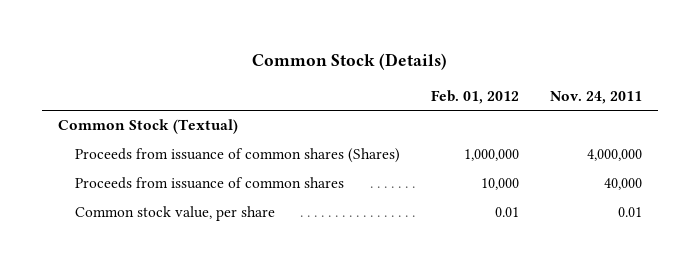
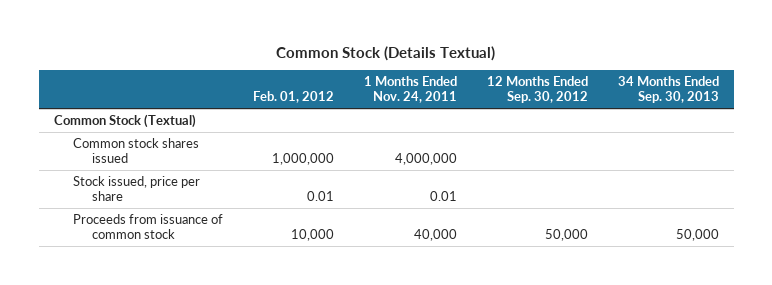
- Common Stock (Details)
+ Common Stock (Details Textual)
- | Feb. 01, 2012 | Nov. 24, 2011
+ | Feb. 01, 2012 | 1 Months Ended Nov. 24, 2011 | 12 Months Ended Sep. 30, 2012 | 34 Months Ended Sep. 30, 2013
- Proceeds from issuance of common shares (Shares) | 1,000,000 | 4,000,000
- Proceeds from issuance of common shares | 10,000 | 40,000
- Common stock value, per share | 0.01 | 0.01
+ Common stock shares issued | 1,000,000 | 4,000,000 | |
+ Stock issued, price per share | 0.01 | 0.01 | |
+ Proceeds from issuance of common stock | 10,000 | 40,000 | 50,000 | 50,000

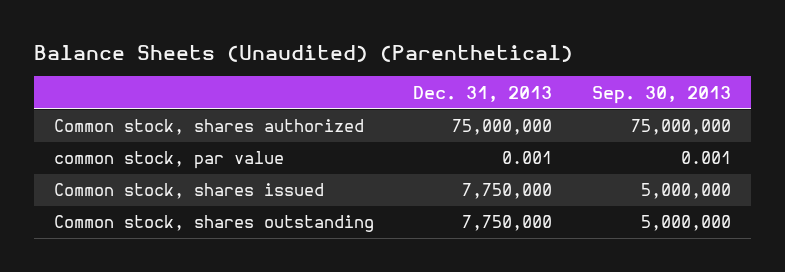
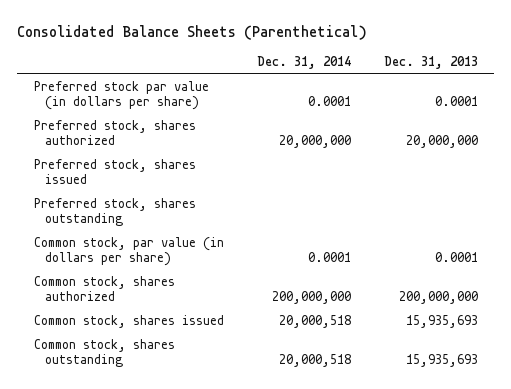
- Balance Sheets (Unaudited) (Parenthetical)
+ Consolidated Balance Sheets (Parenthetical)
- | Dec. 31, 2013 | Sep. 30, 2013
+ | Dec. 31, 2014 | Dec. 31, 2013
- Common stock, shares authorized | 75,000,000 | 75,000,000
- common stock, par value | 0.001 | 0.001
- Common stock, shares issued | 7,750,000 | 5,000,000
- Common stock, shares outstanding | 7,750,000 | 5,000,000
+ Preferred stock par value (in dollars per share) | 0.0001 | 0.0001
+ Preferred stock, shares authorized | 20,000,000 | 20,000,000
+ Preferred stock, shares issued
+ Preferred stock, shares outstanding
+ Common stock, par value (in dollars per share) | 0.0001 | 0.0001
+ Common stock, shares authorized | 200,000,000 | 200,000,000
+ Common stock, shares issued | 20,000,518 | 15,935,693
+ Common stock, shares outstanding | 20,000,518 | 15,935,693

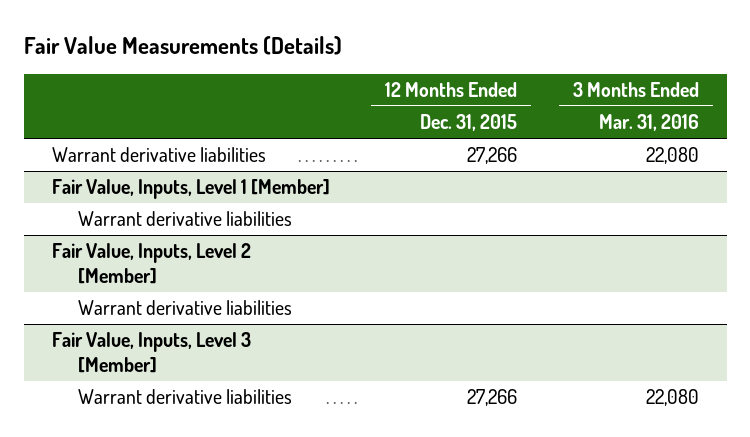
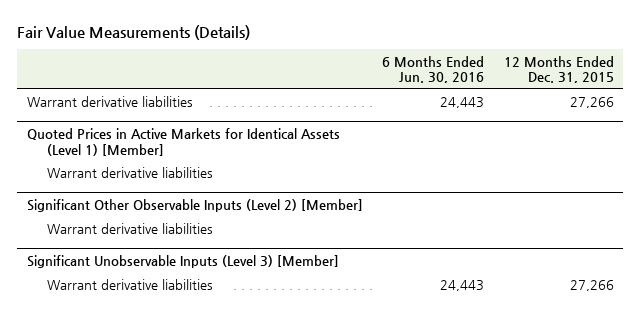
- | 12 Months Ended Dec. 31, 2015 | 3 Months Ended Mar. 31, 2016
+ | 6 Months Ended Jun. 30, 2016 | 12 Months Ended Dec. 31, 2015
- Fair Value, Inputs, Level 1 [Member]
+ Quoted Prices in Active Markets for Identical Assets (Level 1) [Member]
- Fair Value, Inputs, Level 2 [Member]
+ Significant Other Observable Inputs (Level 2) [Member]
- Fair Value, Inputs, Level 3 [Member]
+ Significant Unobservable Inputs (Level 3) [Member]

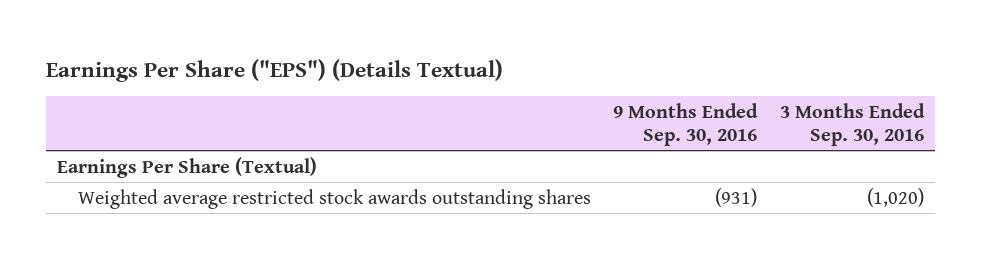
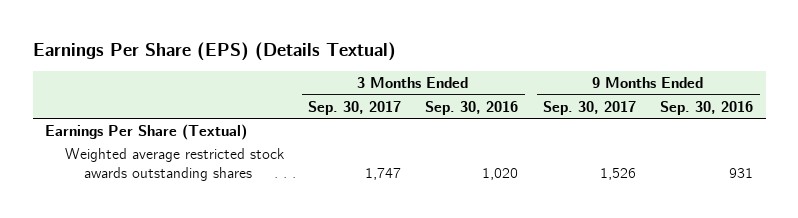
- Earnings Per Share ("EPS") (Details Textual)
+ Earnings Per Share (EPS) (Details Textual)
- | 9 Months Ended Sep. 30, 2016 | 3 Months Ended Sep. 30, 2016
+ | 3 Months Ended Sep. 30, 2017 | 3 Months Ended Sep. 30, 2016 | 9 Months Ended Sep. 30, 2017 | 9 Months Ended Sep. 30, 2016
- Weighted average restricted stock awards outstanding shares | (931) | (1,020)
+ Weighted average restricted stock awards outstanding shares | 1,747 | 1,020 | 1,526 | 931

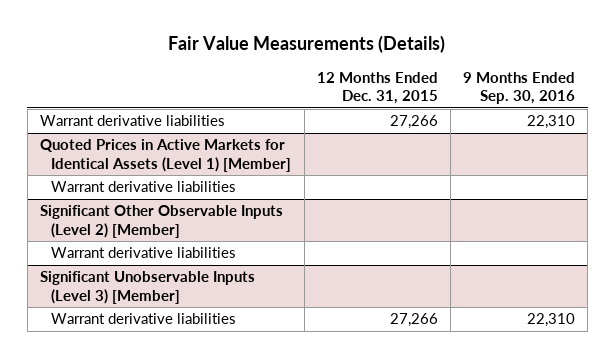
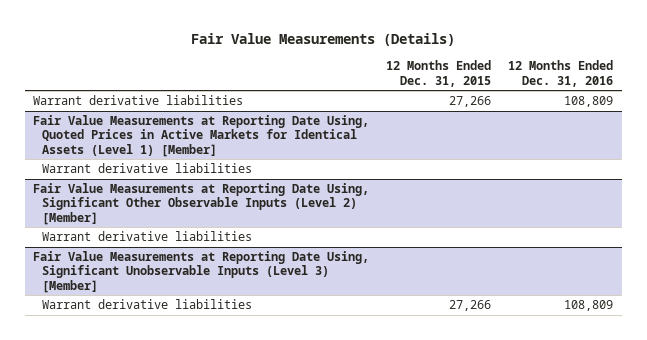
- | 12 Months Ended Dec. 31, 2015 | 9 Months Ended Sep. 30, 2016
+ | 12 Months Ended Dec. 31, 2015 | 12 Months Ended Dec. 31, 2016
- Quoted Prices in Active Markets for Identical Assets (Level 1) [Member]
+ Fair Value Measurements at Reporting Date Using, Quoted Prices in Active Markets for Identical Assets (Level 1) [Member]
- Significant Other Observable Inputs (Level 2) [Member]
+ Fair Value Measurements at Reporting Date Using, Significant Other Observable Inputs (Level 2) [Member]
- Significant Unobservable Inputs (Level 3) [Member]
+ Fair Value Measurements at Reporting Date Using, Significant Unobservable Inputs (Level 3) [Member]

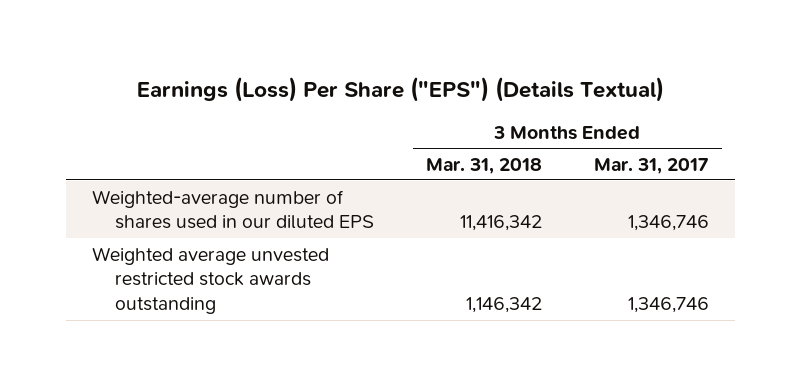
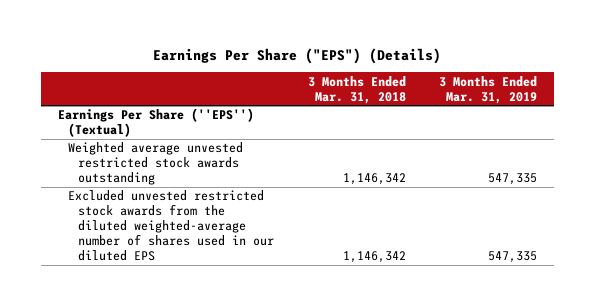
- Earnings (Loss) Per Share ("EPS") (Details Textual)
+ Earnings Per Share ("EPS") (Details)
- | 3 Months Ended Mar. 31, 2018 | 3 Months Ended Mar. 31, 2017
+ | 3 Months Ended Mar. 31, 2018 | 3 Months Ended Mar. 31, 2019
- Weighted-average number of shares used in our diluted EPS | 11,416,342 | 1,346,746
+ Earnings Per Share (''EPS'') (Textual)
+ Excluded unvested restricted stock awards from the diluted weighted-average number of shares used in our diluted EPS | 1,146,342 | 547,335

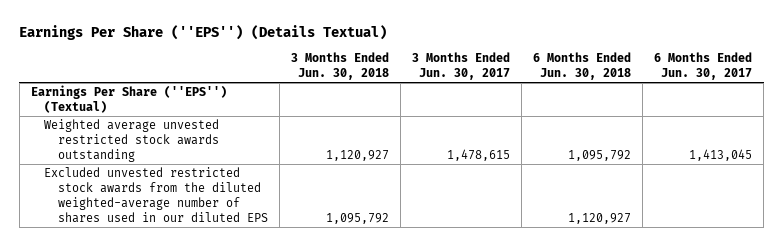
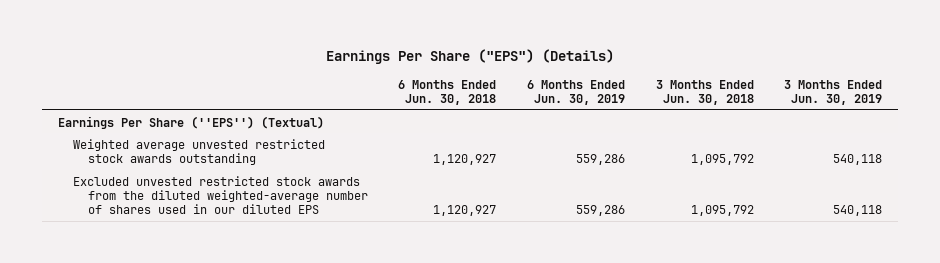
- Earnings Per Share (''EPS'') (Details Textual)
+ Earnings Per Share ("EPS") (Details)
- | 3 Months Ended Jun. 30, 2018 | 3 Months Ended Jun. 30, 2017 | 6 Months Ended Jun. 30, 2018 | 6 Months Ended Jun. 30, 2017
+ | 6 Months Ended Jun. 30, 2018 | 6 Months Ended Jun. 30, 2019 | 3 Months Ended Jun. 30, 2018 | 3 Months Ended Jun. 30, 2019
- Weighted average unvested restricted stock awards outstanding | 1,120,927 | 1,478,615 | 1,095,792 | 1,413,045
+ Weighted average unvested restricted stock awards outstanding | 1,120,927 | 559,286 | 1,095,792 | 540,118

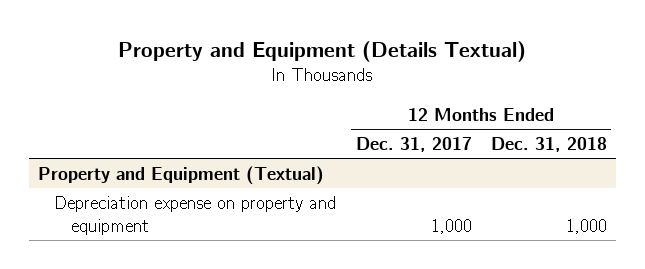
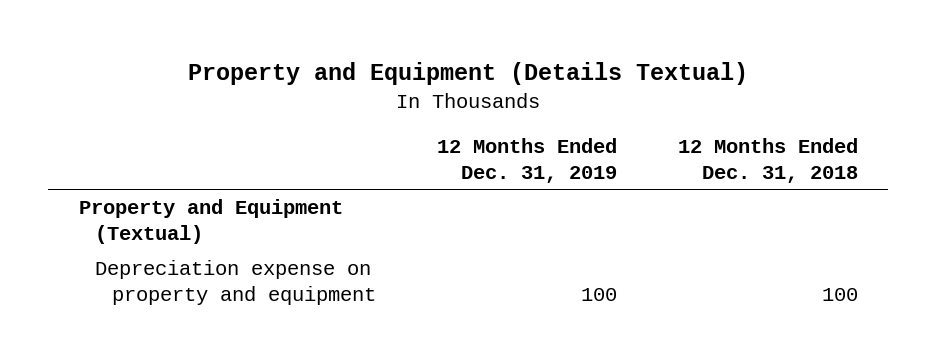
- | 12 Months Ended Dec. 31, 2017 | 12 Months Ended Dec. 31, 2018
+ | 12 Months Ended Dec. 31, 2019 | 12 Months Ended Dec. 31, 2018
- Depreciation expense on property and equipment | 1,000 | 1,000
+ Depreciation expense on property and equipment | 100 | 100

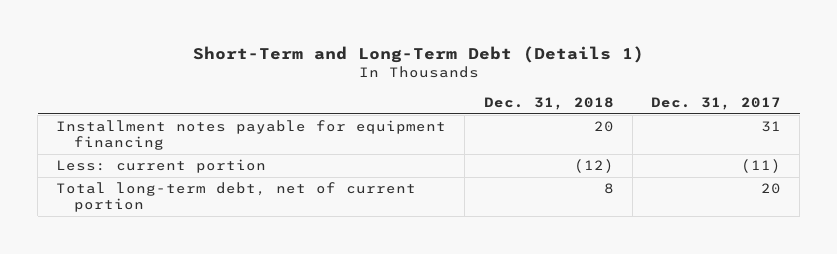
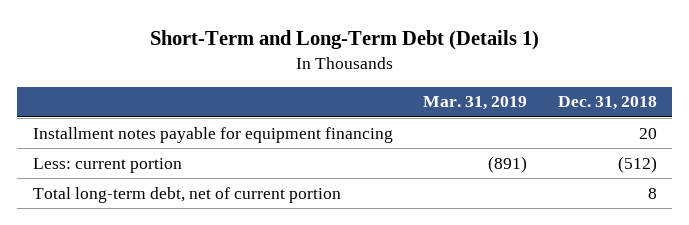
- | Dec. 31, 2018 | Dec. 31, 2017
+ | Mar. 31, 2019 | Dec. 31, 2018
- Less: current portion | (12) | (11)
+ Less: current portion | (891) | (512)

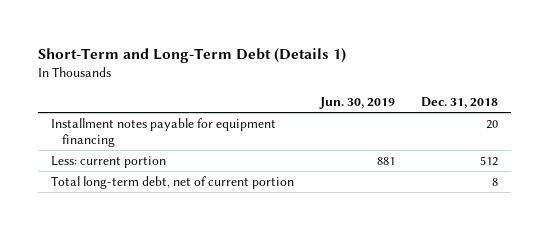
- | Mar. 31, 2019 | Dec. 31, 2018
+ | Jun. 30, 2019 | Dec. 31, 2018
- Less: current portion | (891) | (512)
+ Less: current portion | 881 | 512

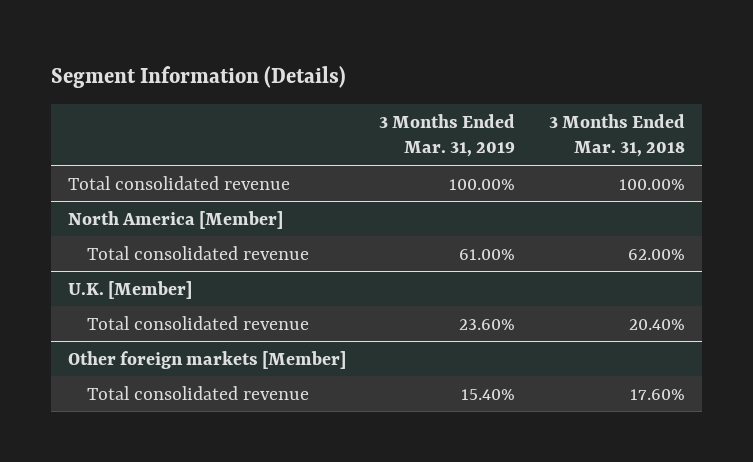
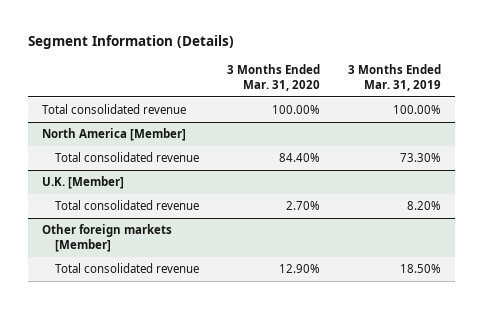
- | 3 Months Ended Mar. 31, 2019 | 3 Months Ended Mar. 31, 2018
+ | 3 Months Ended Mar. 31, 2020 | 3 Months Ended Mar. 31, 2019
@ North America [Member]
- Total consolidated revenue | 61.00% | 62.00%
+ Total consolidated revenue | 84.40% | 73.30%
@ U.K. [Member]
- Total consolidated revenue | 23.60% | 20.40%
+ Total consolidated revenue | 2.70% | 8.20%
@ Other foreign markets [Member]
- Total consolidated revenue | 15.40% | 17.60%
+ Total consolidated revenue | 12.90% | 18.50%

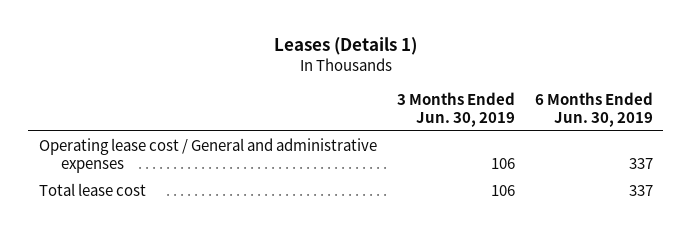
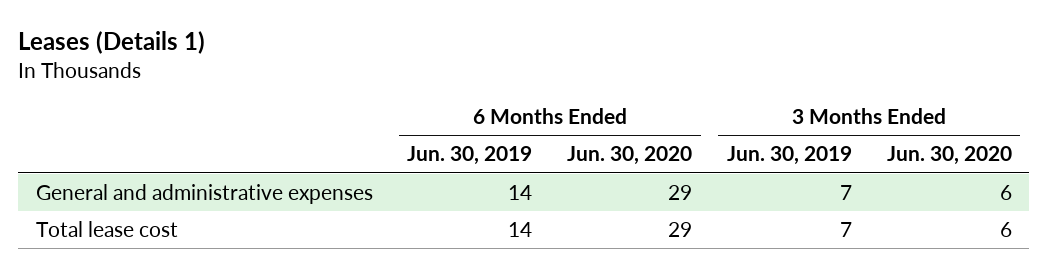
- | 3 Months Ended Jun. 30, 2019 | 6 Months Ended Jun. 30, 2019
+ | 6 Months Ended Jun. 30, 2019 | 6 Months Ended Jun. 30, 2020 | 3 Months Ended Jun. 30, 2019 | 3 Months Ended Jun. 30, 2020
- Operating lease cost / General and administrative expenses | 106 | 337
- Total lease cost | 106 | 337
+ General and administrative expenses | 14 | 29 | 7 | 6
+ Total lease cost | 14 | 29 | 7 | 6

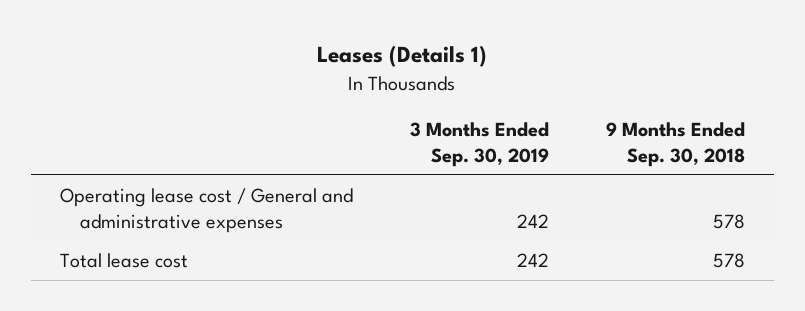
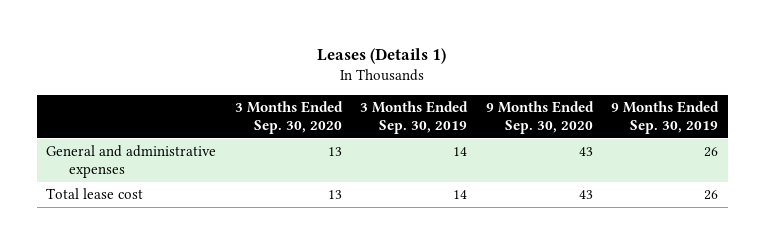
- | 3 Months Ended Sep. 30, 2019 | 9 Months Ended Sep. 30, 2018
+ | 3 Months Ended Sep. 30, 2020 | 3 Months Ended Sep. 30, 2019 | 9 Months Ended Sep. 30, 2020 | 9 Months Ended Sep. 30, 2019
- Operating lease cost / General and administrative expenses | 242 | 578
- Total lease cost | 242 | 578
+ General and administrative expenses | 13 | 14 | 43 | 26
+ Total lease cost | 13 | 14 | 43 | 26

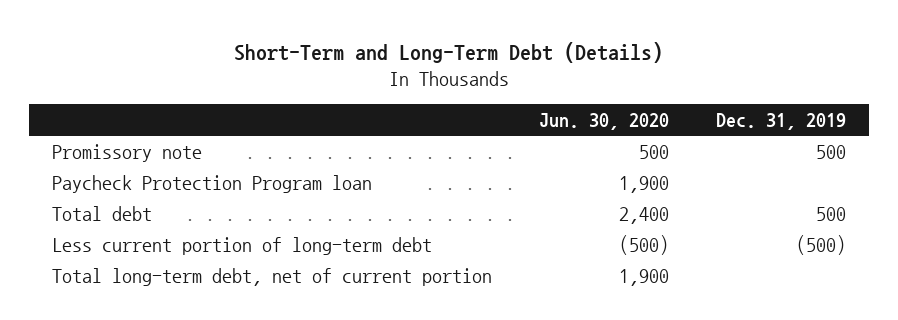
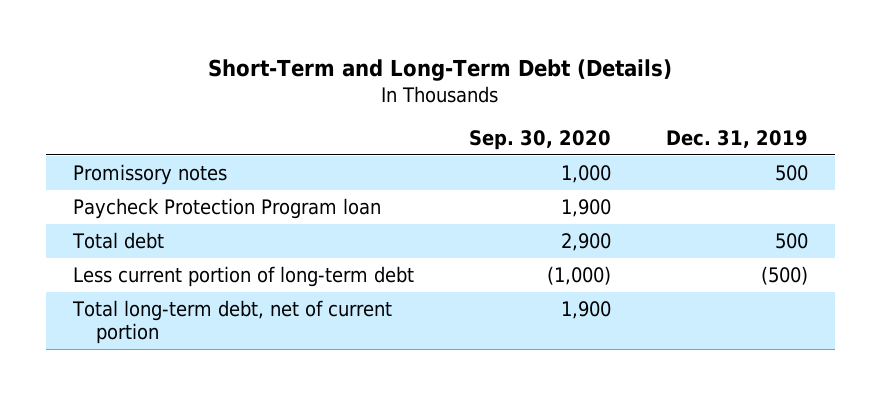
- | Jun. 30, 2020 | Dec. 31, 2019
+ | Sep. 30, 2020 | Dec. 31, 2019
- Promissory note | 500 | 500
+ Promissory notes | 1,000 | 500

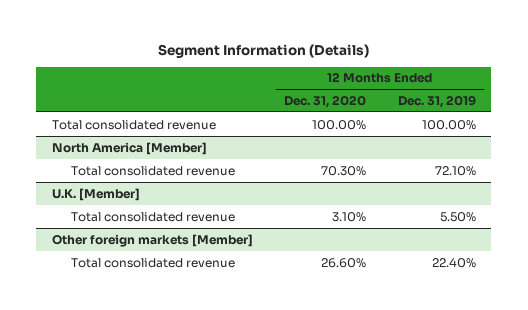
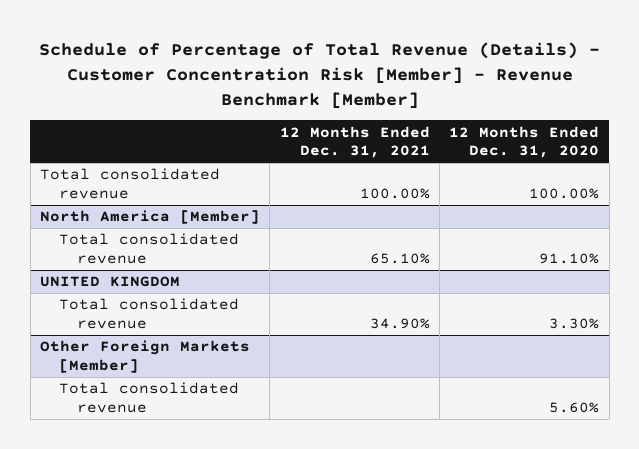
- Segment Information (Details)
+ Schedule of Percentage of Total Revenue (Details) - Customer Concentration Risk [Member] - Revenue Benchmark [Member]
- | 12 Months Ended Dec. 31, 2020 | 12 Months Ended Dec. 31, 2019
+ | 12 Months Ended Dec. 31, 2021 | 12 Months Ended Dec. 31, 2020
@ North America [Member]
- Total consolidated revenue | 70.30% | 72.10%
- U.K. [Member]
- Total consolidated revenue | 3.10% | 5.50%
- Other foreign markets [Member]
- Total consolidated revenue | 26.60% | 22.40%
@ North America [Member]
+ Total consolidated revenue | 65.10% | 91.10%
+ UNITED KINGDOM
+ Total consolidated revenue | 34.90% | 3.30%
+ Other Foreign Markets [Member]
+ Total consolidated revenue | | 5.60%

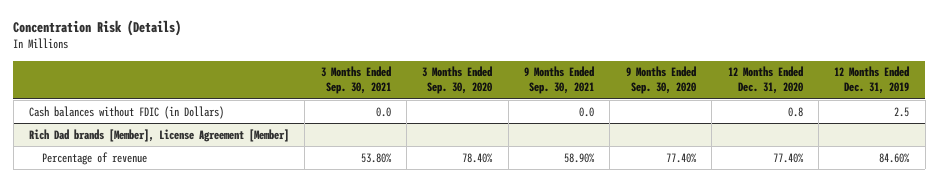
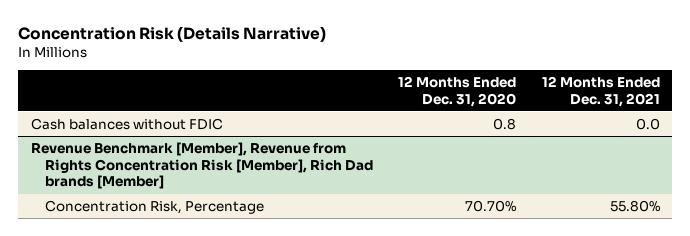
- Concentration Risk (Details)
+ Concentration Risk (Details Narrative)
- | 3 Months Ended Sep. 30, 2021 | 3 Months Ended Sep. 30, 2020 | 9 Months Ended Sep. 30, 2021 | 9 Months Ended Sep. 30, 2020 | 12 Months Ended Dec. 31, 2020 | 12 Months Ended Dec. 31, 2019
+ | 12 Months Ended Dec. 31, 2020 | 12 Months Ended Dec. 31, 2021
- Cash balances without FDIC (in Dollars) | 0.0 | | 0.0 | | 0.8 | 2.5
- Rich Dad brands [Member], License Agreement [Member]
- Percentage of revenue | 53.80% | 78.40% | 58.90% | 77.40% | 77.40% | 84.60%
+ Cash balances without FDIC | 0.8 | 0.0
+ Revenue Benchmark [Member], Revenue from Rights Concentration Risk [Member], Rich Dad brands [Member]
+ Concentration Risk, Percentage | 70.70% | 55.80%

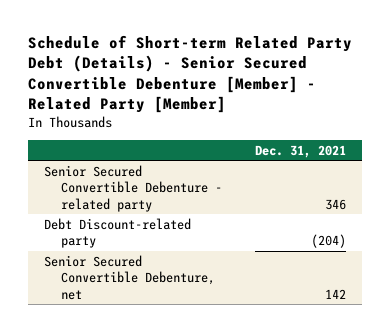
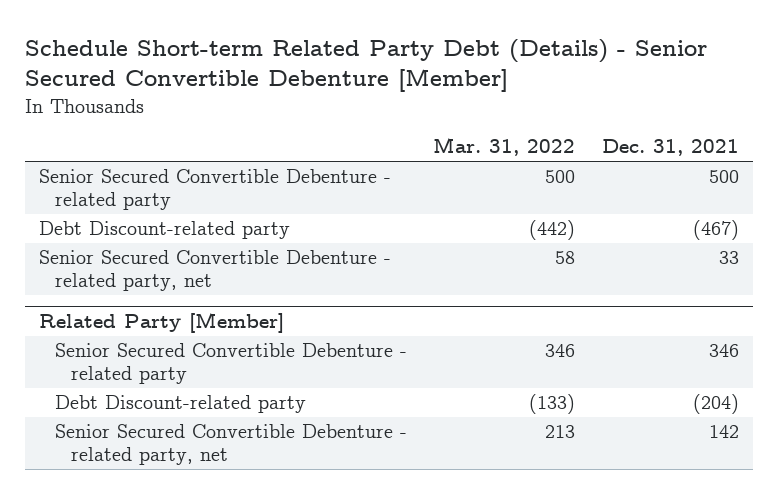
- Schedule of Short-term Related Party Debt (Details) - Senior Secured Convertible Debenture [Member] - Related Party [Member]
+ Schedule Short-term Related Party Debt (Details) - Senior Secured Convertible Debenture [Member]
- | Dec. 31, 2021
+ | Mar. 31, 2022 | Dec. 31, 2021
+ Senior Secured Convertible Debenture - related party | 500 | 500
+ Debt Discount-related party | (442) | (467)
+ Senior Secured Convertible Debenture - related party, net | 58 | 33
+ Related Party [Member]
- Senior Secured Convertible Debenture, net | 142
+ Senior Secured Convertible Debenture - related party, net | 213 | 142

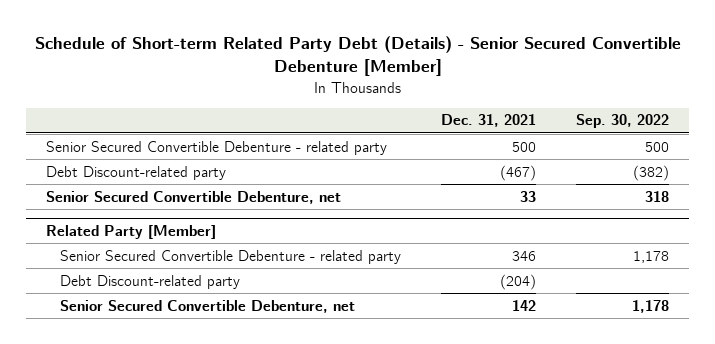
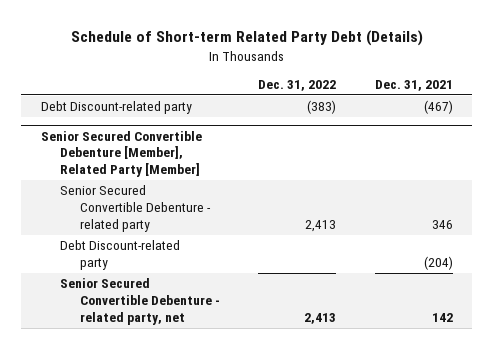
- Schedule of Short-term Related Party Debt (Details) - Senior Secured Convertible Debenture [Member]
+ Schedule of Short-term Related Party Debt (Details)
- | Dec. 31, 2021 | Sep. 30, 2022
+ | Dec. 31, 2022 | Dec. 31, 2021
- Senior Secured Convertible Debenture - related party | 500 | 500
- Senior Secured Convertible Debenture, net | 33 | 318
- Related Party [Member]
+ Senior Secured Convertible Debenture [Member], Related Party [Member]
- Senior Secured Convertible Debenture, net | 142 | 1,178
+ Senior Secured Convertible Debenture - related party, net | 2,413 | 142

